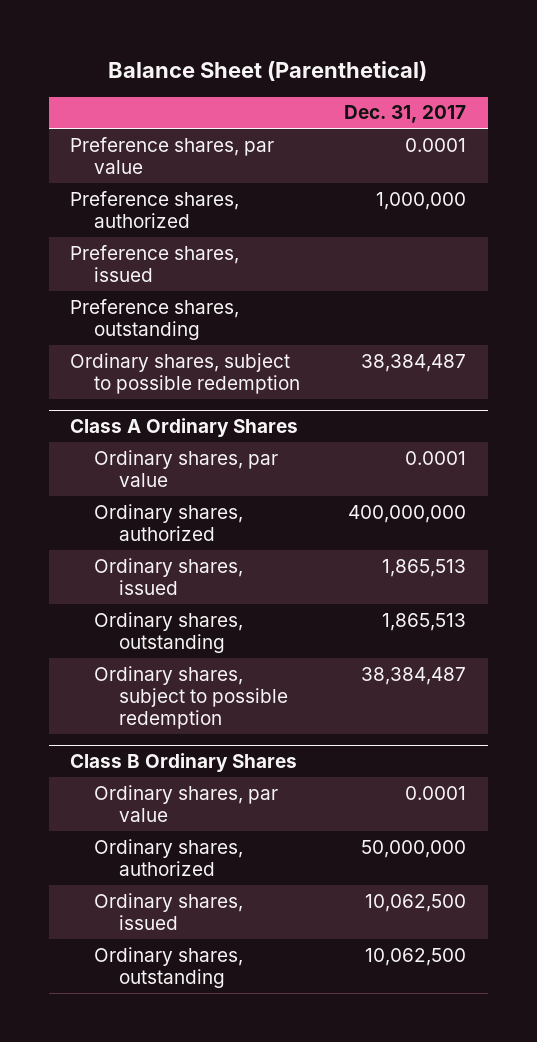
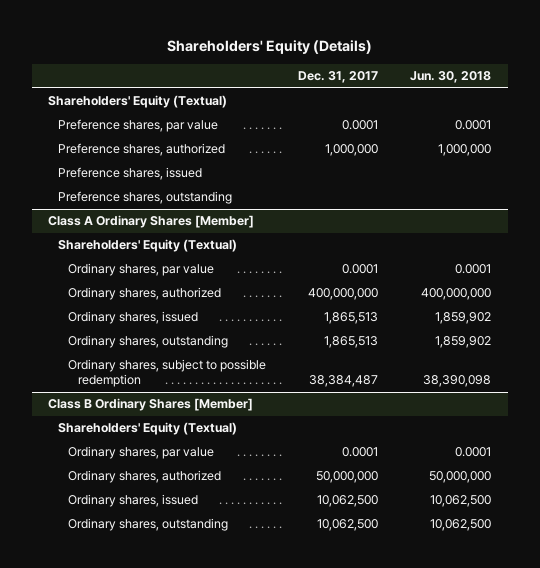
- Balance Sheet (Parenthetical)
+ Shareholders' Equity (Details)
- | Dec. 31, 2017
+ | Dec. 31, 2017 | Jun. 30, 2018
+ Shareholders' Equity (Textual)
- Ordinary shares, subject to possible redemption | 38,384,487
- Class A Ordinary Shares
+ Class A Ordinary Shares [Member]
+ Shareholders' Equity (Textual)
- Class B Ordinary Shares
+ Class B Ordinary Shares [Member]
+ Shareholders' Equity (Textual)

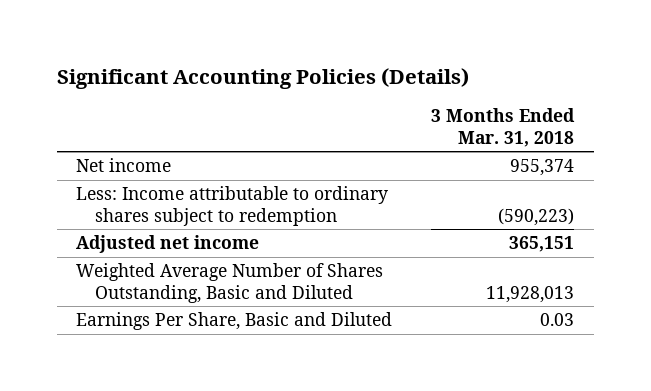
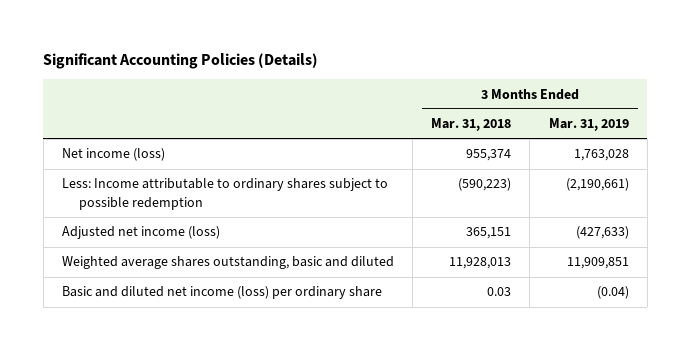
- | 3 Months Ended Mar. 31, 2018
+ | 3 Months Ended Mar. 31, 2018 | 3 Months Ended Mar. 31, 2019
- Net income | 955,374
- Less: Income attributable to ordinary shares subject to redemption | (590,223)
- Adjusted net income | 365,151
- Weighted Average Number of Shares Outstanding, Basic and Diluted | 11,928,013
- Earnings Per Share, Basic and Diluted | 0.03
+ Net income (loss) | 955,374 | 1,763,028
+ Less: Income attributable to ordinary shares subject to possible redemption | (590,223) | (2,190,661)
+ Adjusted net income (loss) | 365,151 | (427,633)
+ Weighted average shares outstanding, basic and diluted | 11,928,013 | 11,909,851
+ Basic and diluted net income (loss) per ordinary share | 0.03 | (0.04)

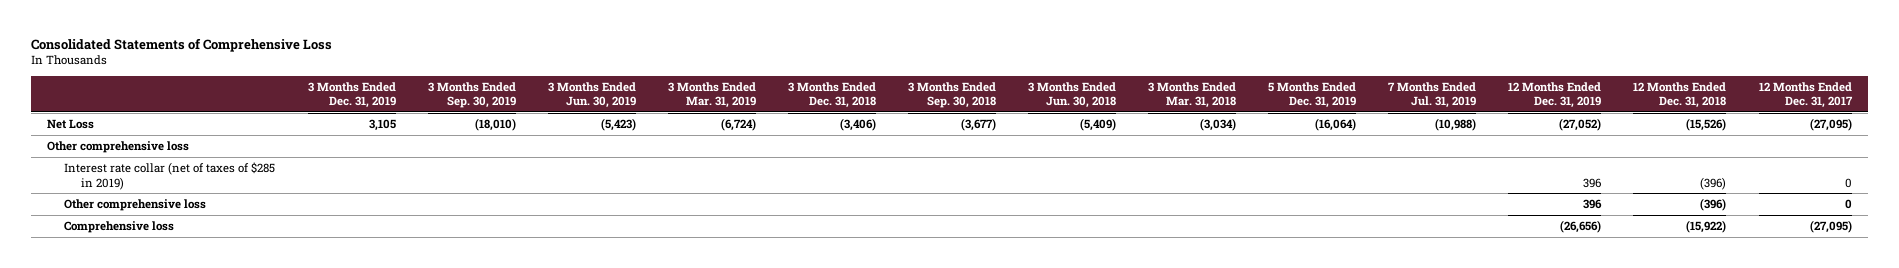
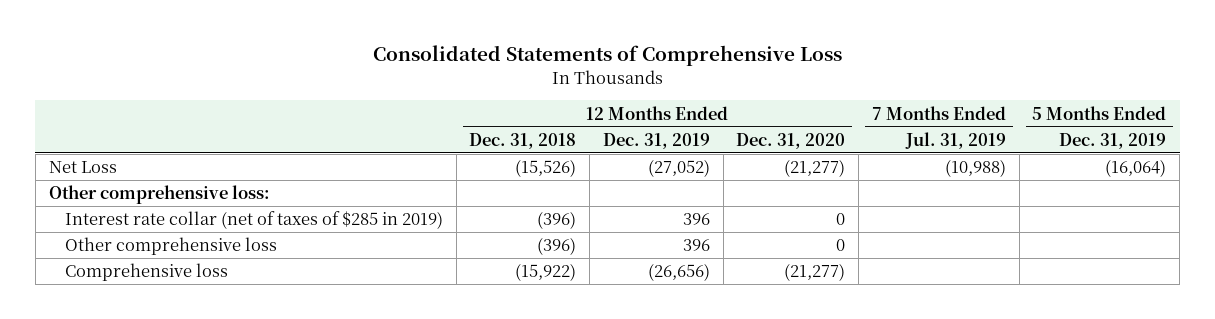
- | 3 Months Ended Dec. 31, 2019 | 3 Months Ended Sep. 30, 2019 | 3 Months Ended Jun. 30, 2019 | 3 Months Ended Mar. 31, 2019 | 3 Months Ended Dec. 31, 2018 | 3 Months Ended Sep. 30, 2018 | 3 Months Ended Jun. 30, 2018 | 3 Months Ended Mar. 31, 2018 | 5 Months Ended Dec. 31, 2019 | 7 Months Ended Jul. 31, 2019 | 12 Months Ended Dec. 31, 2019 | 12 Months Ended Dec. 31, 2018 | 12 Months Ended Dec. 31, 2017
+ | 12 Months Ended Dec. 31, 2018 | 12 Months Ended Dec. 31, 2019 | 12 Months Ended Dec. 31, 2020 | 7 Months Ended Jul. 31, 2019 | 5 Months Ended Dec. 31, 2019
- Other comprehensive loss
+ Other comprehensive loss:

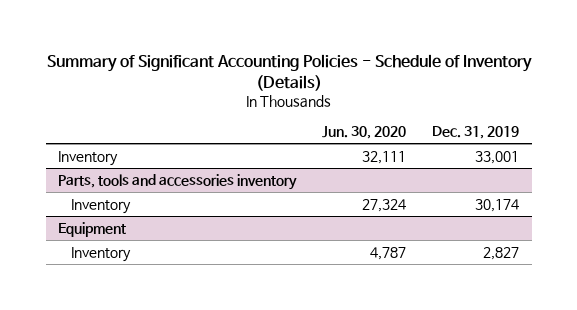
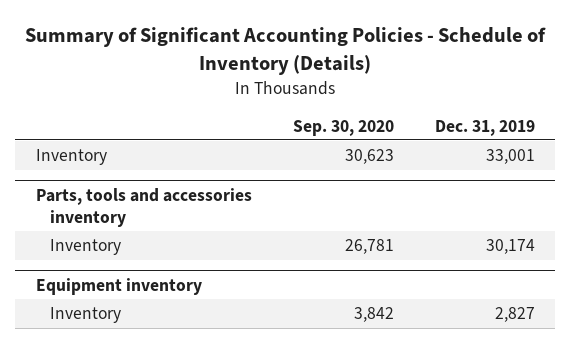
- | Jun. 30, 2020 | Dec. 31, 2019
+ | Sep. 30, 2020 | Dec. 31, 2019
- Equipment
+ Equipment inventory

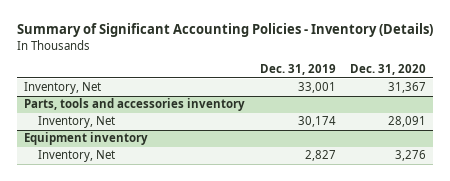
- Summary of Significant Accounting Policies - Schedule of Inventory (Details)
+ Summary of Significant Accounting Policies - Inventory (Details)
- | Sep. 30, 2020 | Dec. 31, 2019
+ | Dec. 31, 2019 | Dec. 31, 2020
- Inventory | 30,623 | 33,001
+ Inventory, Net | 33,001 | 31,367
@ Parts, tools and accessories inventory
- Inventory | 26,781 | 30,174
+ Inventory, Net | 30,174 | 28,091
@ Equipment inventory
- Inventory | 3,842 | 2,827
+ Inventory, Net | 2,827 | 3,276

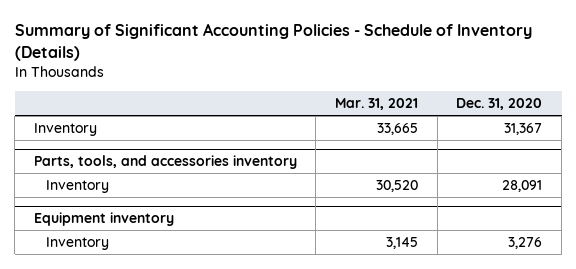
- Summary of Significant Accounting Policies - Inventory (Details)
+ Summary of Significant Accounting Policies - Schedule of Inventory (Details)
- | Dec. 31, 2019 | Dec. 31, 2020
+ | Mar. 31, 2021 | Dec. 31, 2020
- Inventory, Net | 33,001 | 31,367
- Parts, tools and accessories inventory
- Inventory, Net | 30,174 | 28,091
+ Inventory | 33,665 | 31,367
+ Parts, tools, and accessories inventory
+ Inventory | 30,520 | 28,091
@ Equipment inventory
- Inventory, Net | 2,827 | 3,276
+ Inventory | 3,145 | 3,276

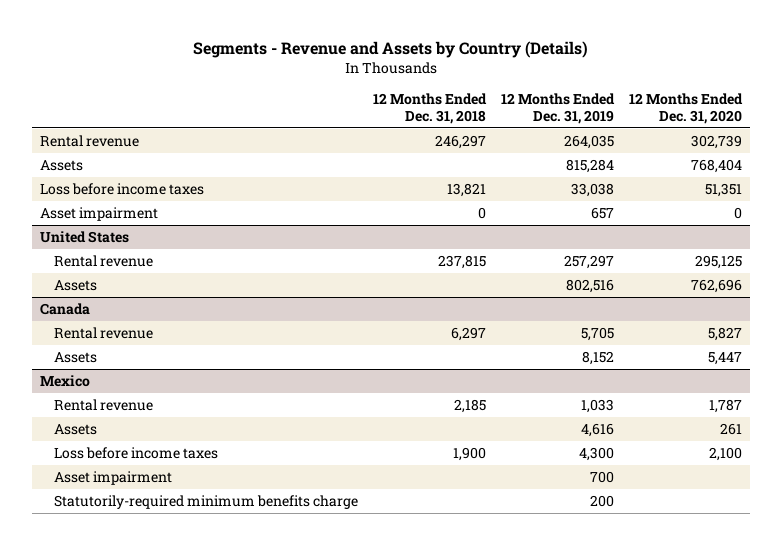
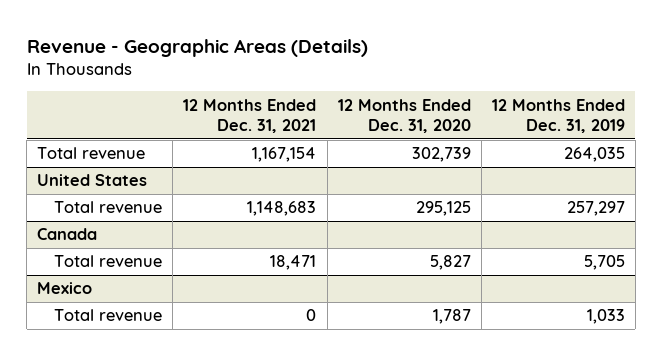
- Segments - Revenue and Assets by Country (Details)
+ Revenue - Geographic Areas (Details)
- | 12 Months Ended Dec. 31, 2018 | 12 Months Ended Dec. 31, 2019 | 12 Months Ended Dec. 31, 2020
+ | 12 Months Ended Dec. 31, 2021 | 12 Months Ended Dec. 31, 2020 | 12 Months Ended Dec. 31, 2019
- Rental revenue | 246,297 | 264,035 | 302,739
- Assets | | 815,284 | 768,404
- Loss before income taxes | 13,821 | 33,038 | 51,351
- Asset impairment | 0 | 657 | 0
+ Total revenue | 1,167,154 | 302,739 | 264,035
@ United States
- Rental revenue | 237,815 | 257,297 | 295,125
- Assets | | 802,516 | 762,696
+ Total revenue | 1,148,683 | 295,125 | 257,297
@ Canada
- Rental revenue | 6,297 | 5,705 | 5,827
- Assets | | 8,152 | 5,447
+ Total revenue | 18,471 | 5,827 | 5,705
@ Mexico
- Rental revenue | 2,185 | 1,033 | 1,787
- Assets | | 4,616 | 261
- Loss before income taxes | 1,900 | 4,300 | 2,100
- Asset impairment | | 700 |
- Statutorily-required minimum benefits charge | | 200 |
+ Total revenue | 0 | 1,787 | 1,033

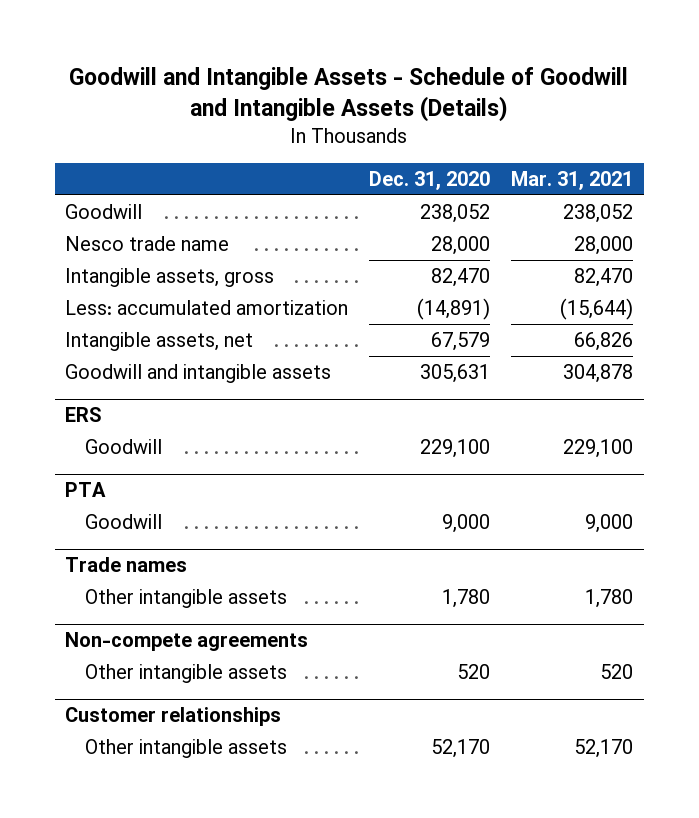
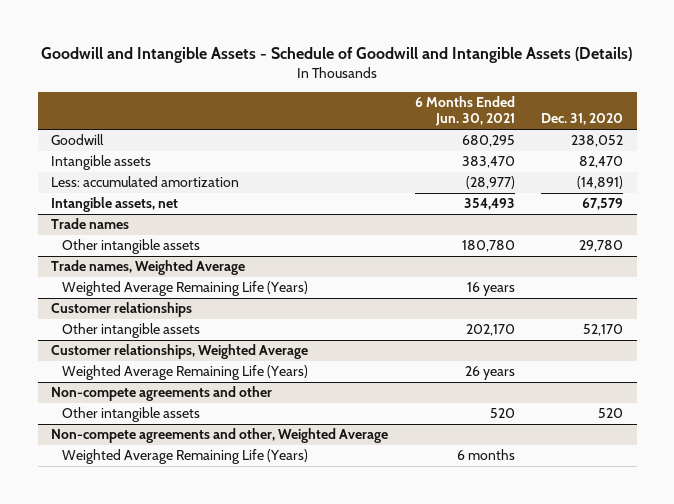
- | Dec. 31, 2020 | Mar. 31, 2021
+ | 6 Months Ended Jun. 30, 2021 | Dec. 31, 2020
- Nesco trade name | 28,000 | 28,000
- Intangible assets, gross | 82,470 | 82,470
+ Intangible assets | 383,470 | 82,470
- Goodwill and intangible assets | 305,631 | 304,878
- ERS
- Goodwill | 229,100 | 229,100
- PTA
- Goodwill | 9,000 | 9,000
@ Trade names
- Other intangible assets | 1,780 | 1,780
- Non-compete agreements
- Other intangible assets | 520 | 520
@ Trade names
+ Other intangible assets | 180,780 | 29,780
+ Trade names, Weighted Average
+ Weighted Average Remaining Life (Years) | 16 years |
+ Customer relationships, Weighted Average
+ Weighted Average Remaining Life (Years) | 26 years |
+ Non-compete agreements and other
+ Other intangible assets | 520 | 520
+ Non-compete agreements and other, Weighted Average
+ Weighted Average Remaining Life (Years) | 6 months |

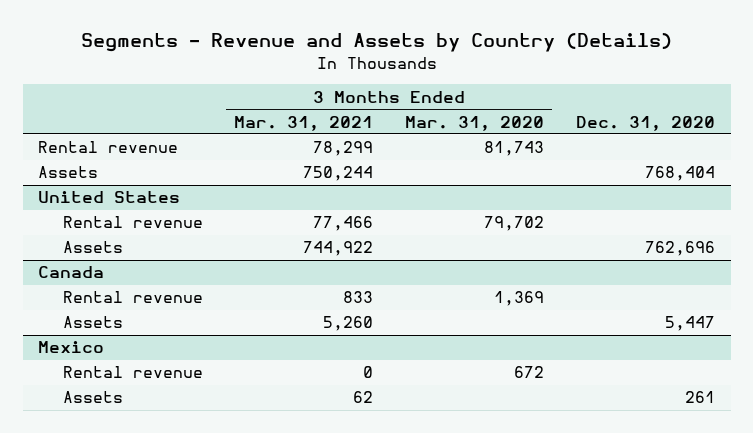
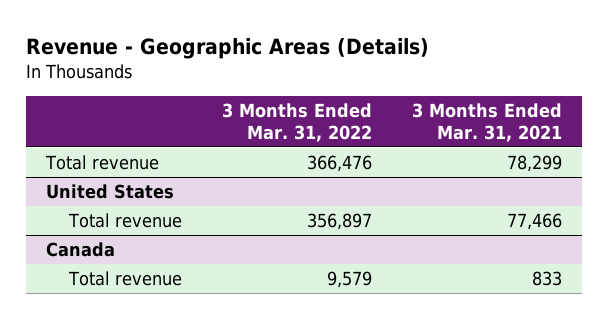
- Segments - Revenue and Assets by Country (Details)
+ Revenue - Geographic Areas (Details)
- | 3 Months Ended Mar. 31, 2021 | 3 Months Ended Mar. 31, 2020 | Dec. 31, 2020
+ | 3 Months Ended Mar. 31, 2022 | 3 Months Ended Mar. 31, 2021
- Rental revenue | 78,299 | 81,743 |
- Assets | 750,244 | | 768,404
+ Total revenue | 366,476 | 78,299
@ United States
- Rental revenue | 77,466 | 79,702 |
- Assets | 744,922 | | 762,696
+ Total revenue | 356,897 | 77,466
@ Canada
- Rental revenue | 833 | 1,369 |
- Assets | 5,260 | | 5,447
- Mexico
- Rental revenue | 0 | 672 |
- Assets | 62 | | 261
@ Canada
+ Total revenue | 9,579 | 833

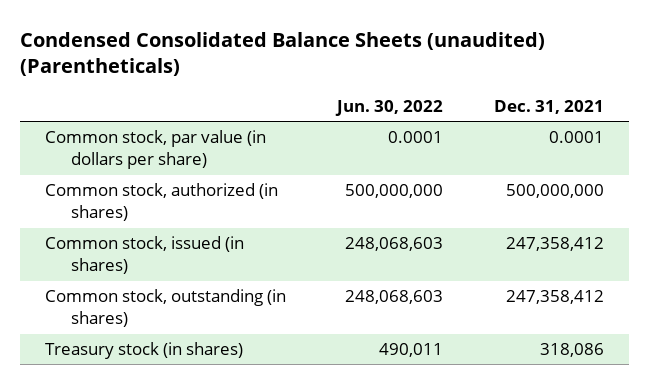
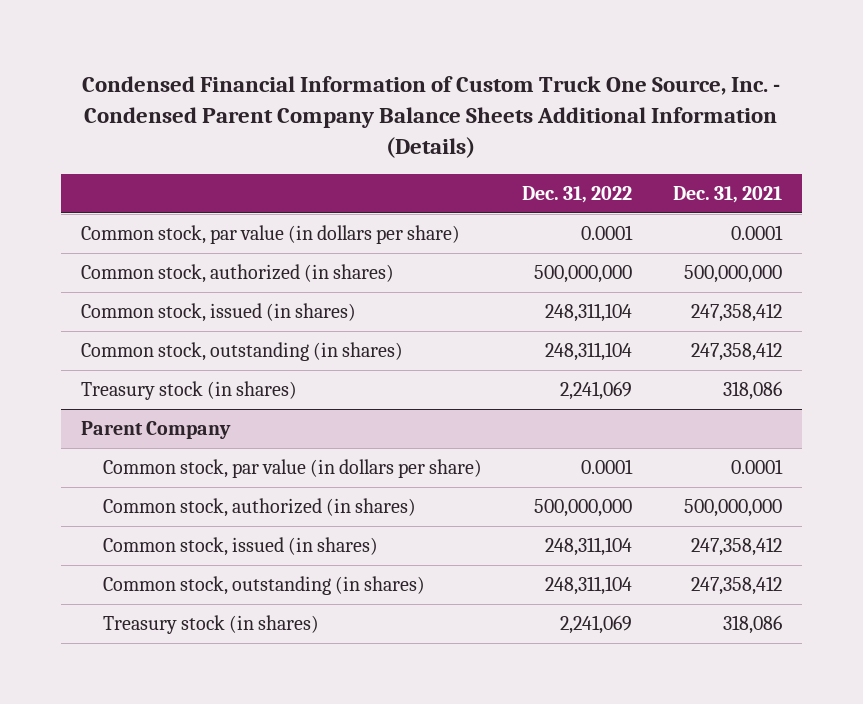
- Condensed Consolidated Balance Sheets (unaudited) (Parentheticals)
+ Condensed Financial Information of Custom Truck One Source, Inc. - Condensed Parent Company Balance Sheets Additional Information (Details)
- | Jun. 30, 2022 | Dec. 31, 2021
+ | Dec. 31, 2022 | Dec. 31, 2021
+ Parent Company
+ Common stock, par value (in dollars per share) | 0.0001 | 0.0001
+ Common stock, authorized (in shares) | 500,000,000 | 500,000,000
+ Common stock, issued (in shares) | 248,311,104 | 247,358,412
+ Common stock, outstanding (in shares) | 248,311,104 | 247,358,412
+ Treasury stock (in shares) | 2,241,069 | 318,086

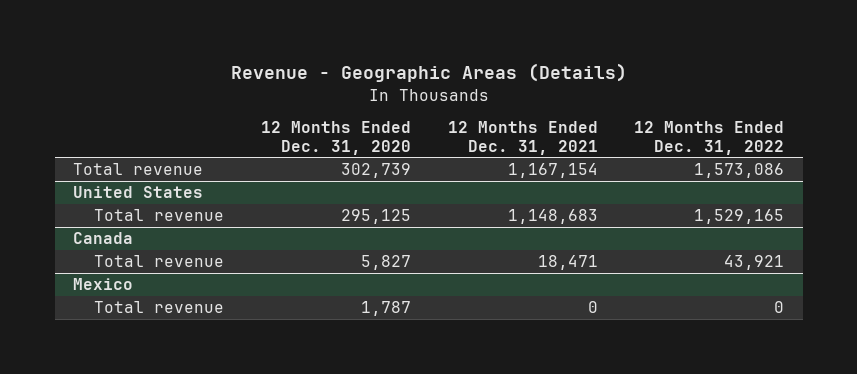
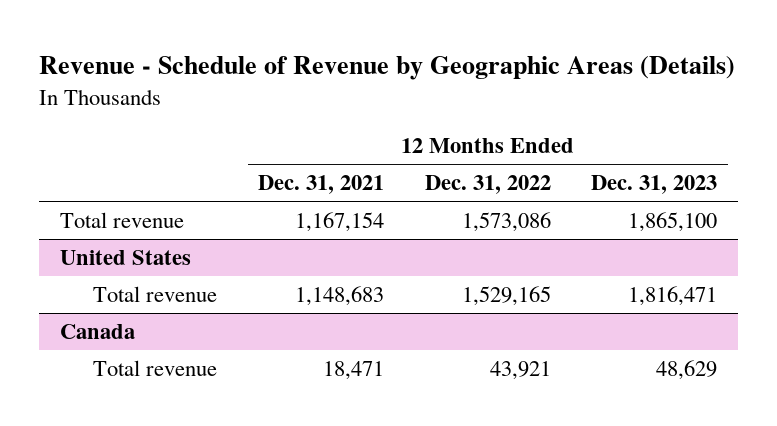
- Revenue - Geographic Areas (Details)
+ Revenue - Schedule of Revenue by Geographic Areas (Details)
- | 12 Months Ended Dec. 31, 2020 | 12 Months Ended Dec. 31, 2021 | 12 Months Ended Dec. 31, 2022
+ | 12 Months Ended Dec. 31, 2021 | 12 Months Ended Dec. 31, 2022 | 12 Months Ended Dec. 31, 2023
- Mexico
- Total revenue | 1,787 | 0 | 0

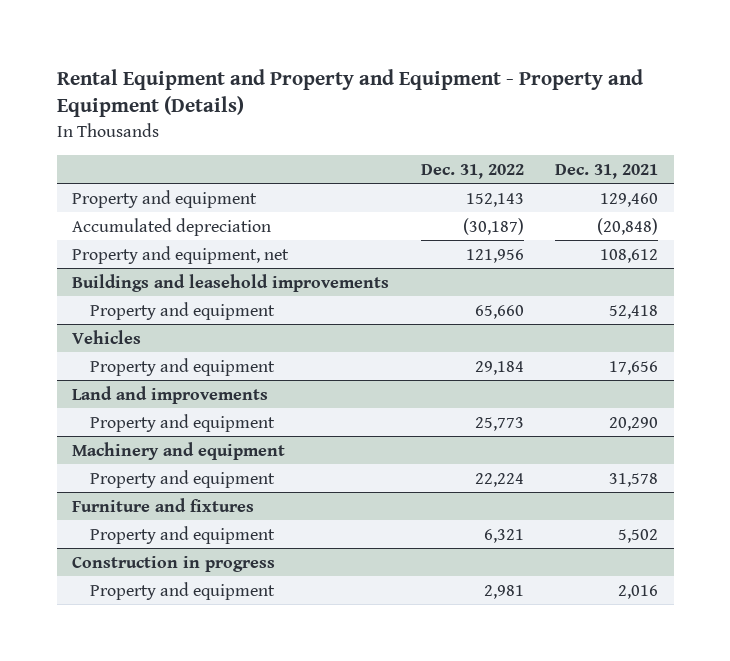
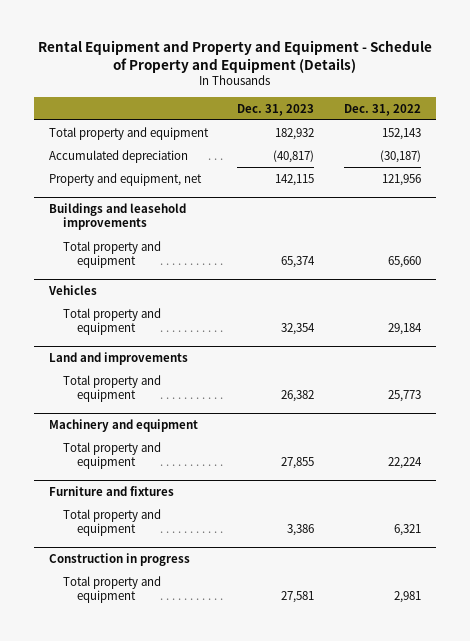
- Rental Equipment and Property and Equipment - Property and Equipment (Details)
+ Rental Equipment and Property and Equipment - Schedule of Property and Equipment (Details)
- | Dec. 31, 2022 | Dec. 31, 2021
+ | Dec. 31, 2023 | Dec. 31, 2022
- Property and equipment | 152,143 | 129,460
+ Total property and equipment | 182,932 | 152,143
@ Buildings and leasehold improvements
- Property and equipment | 65,660 | 52,418
+ Total property and equipment | 65,374 | 65,660
@ Vehicles
- Property and equipment | 29,184 | 17,656
+ Total property and equipment | 32,354 | 29,184
@ Land and improvements
- Property and equipment | 25,773 | 20,290
+ Total property and equipment | 26,382 | 25,773
@ Machinery and equipment
- Property and equipment | 22,224 | 31,578
+ Total property and equipment | 27,855 | 22,224
@ Furniture and fixtures
- Property and equipment | 6,321 | 5,502
+ Total property and equipment | 3,386 | 6,321
@ Construction in progress
- Property and equipment | 2,981 | 2,016
+ Total property and equipment | 27,581 | 2,981

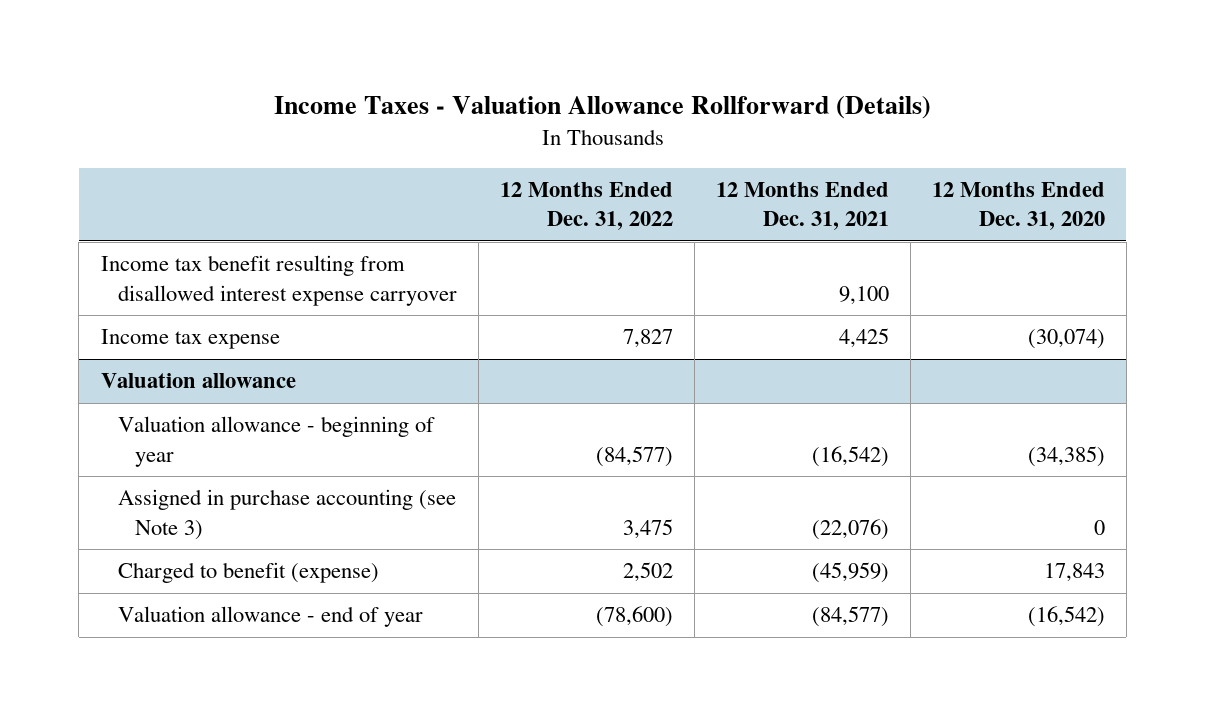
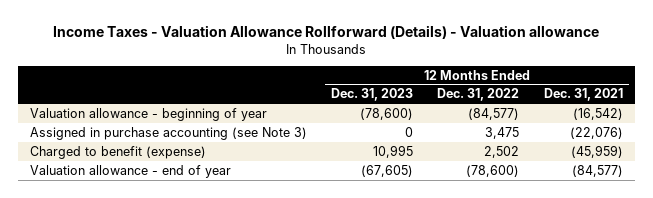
- Income Taxes - Valuation Allowance Rollforward (Details)
+ Income Taxes - Valuation Allowance Rollforward (Details) - Valuation allowance
- | 12 Months Ended Dec. 31, 2022 | 12 Months Ended Dec. 31, 2021 | 12 Months Ended Dec. 31, 2020
+ | 12 Months Ended Dec. 31, 2023 | 12 Months Ended Dec. 31, 2022 | 12 Months Ended Dec. 31, 2021
- Income tax benefit resulting from disallowed interest expense carryover | | 9,100 |
- Income tax expense | 7,827 | 4,425 | (30,074)
- Valuation allowance

